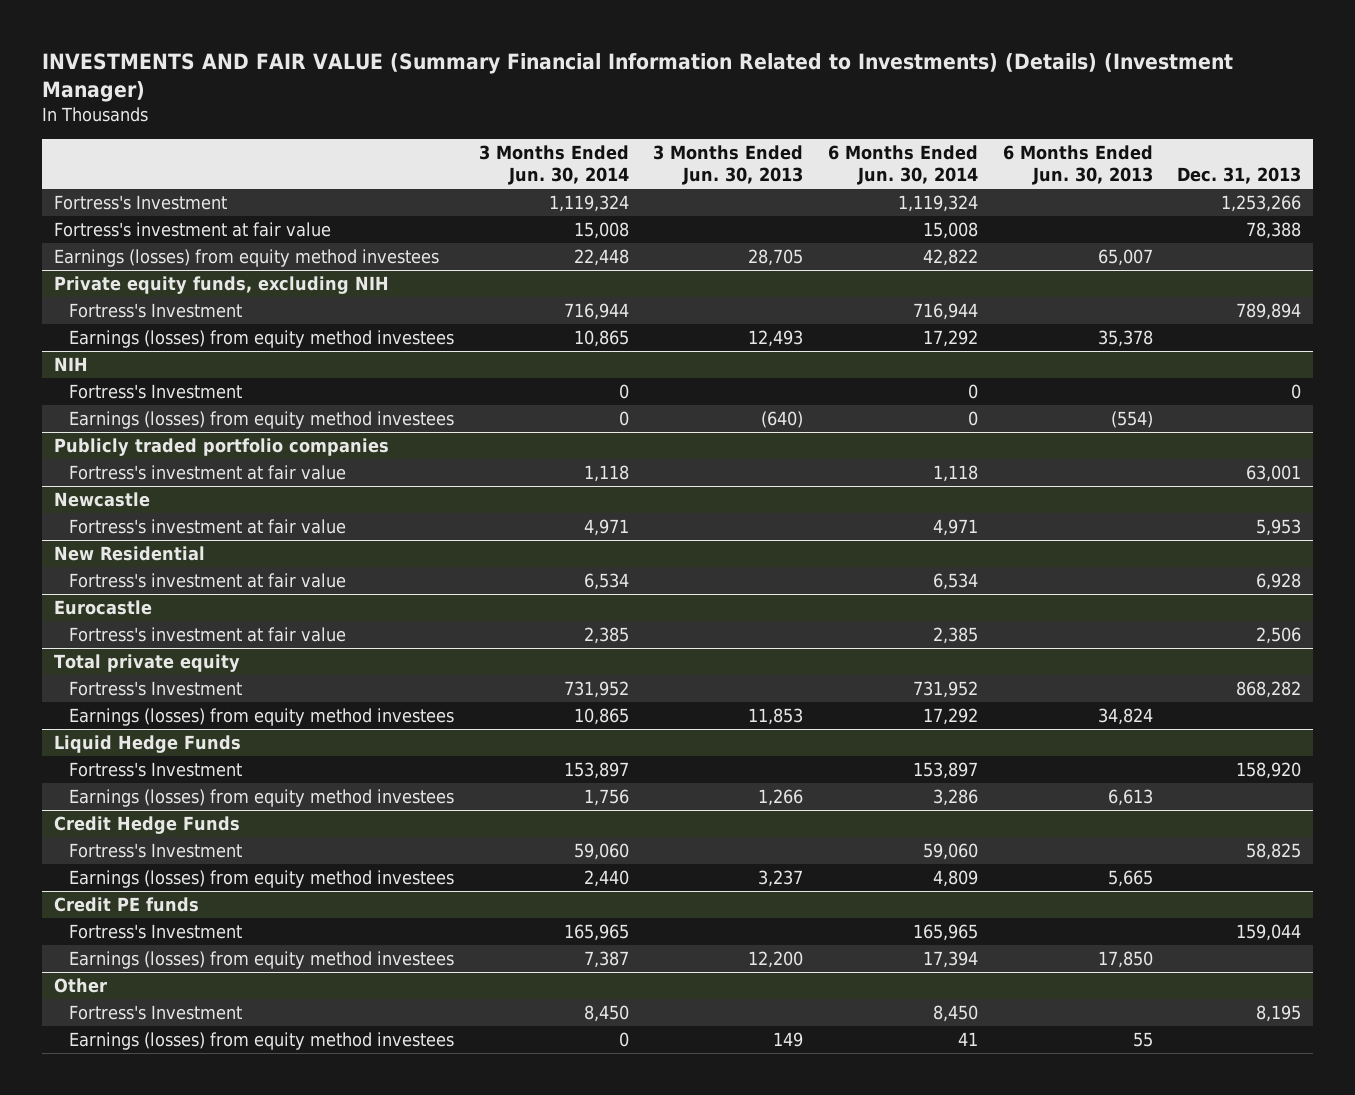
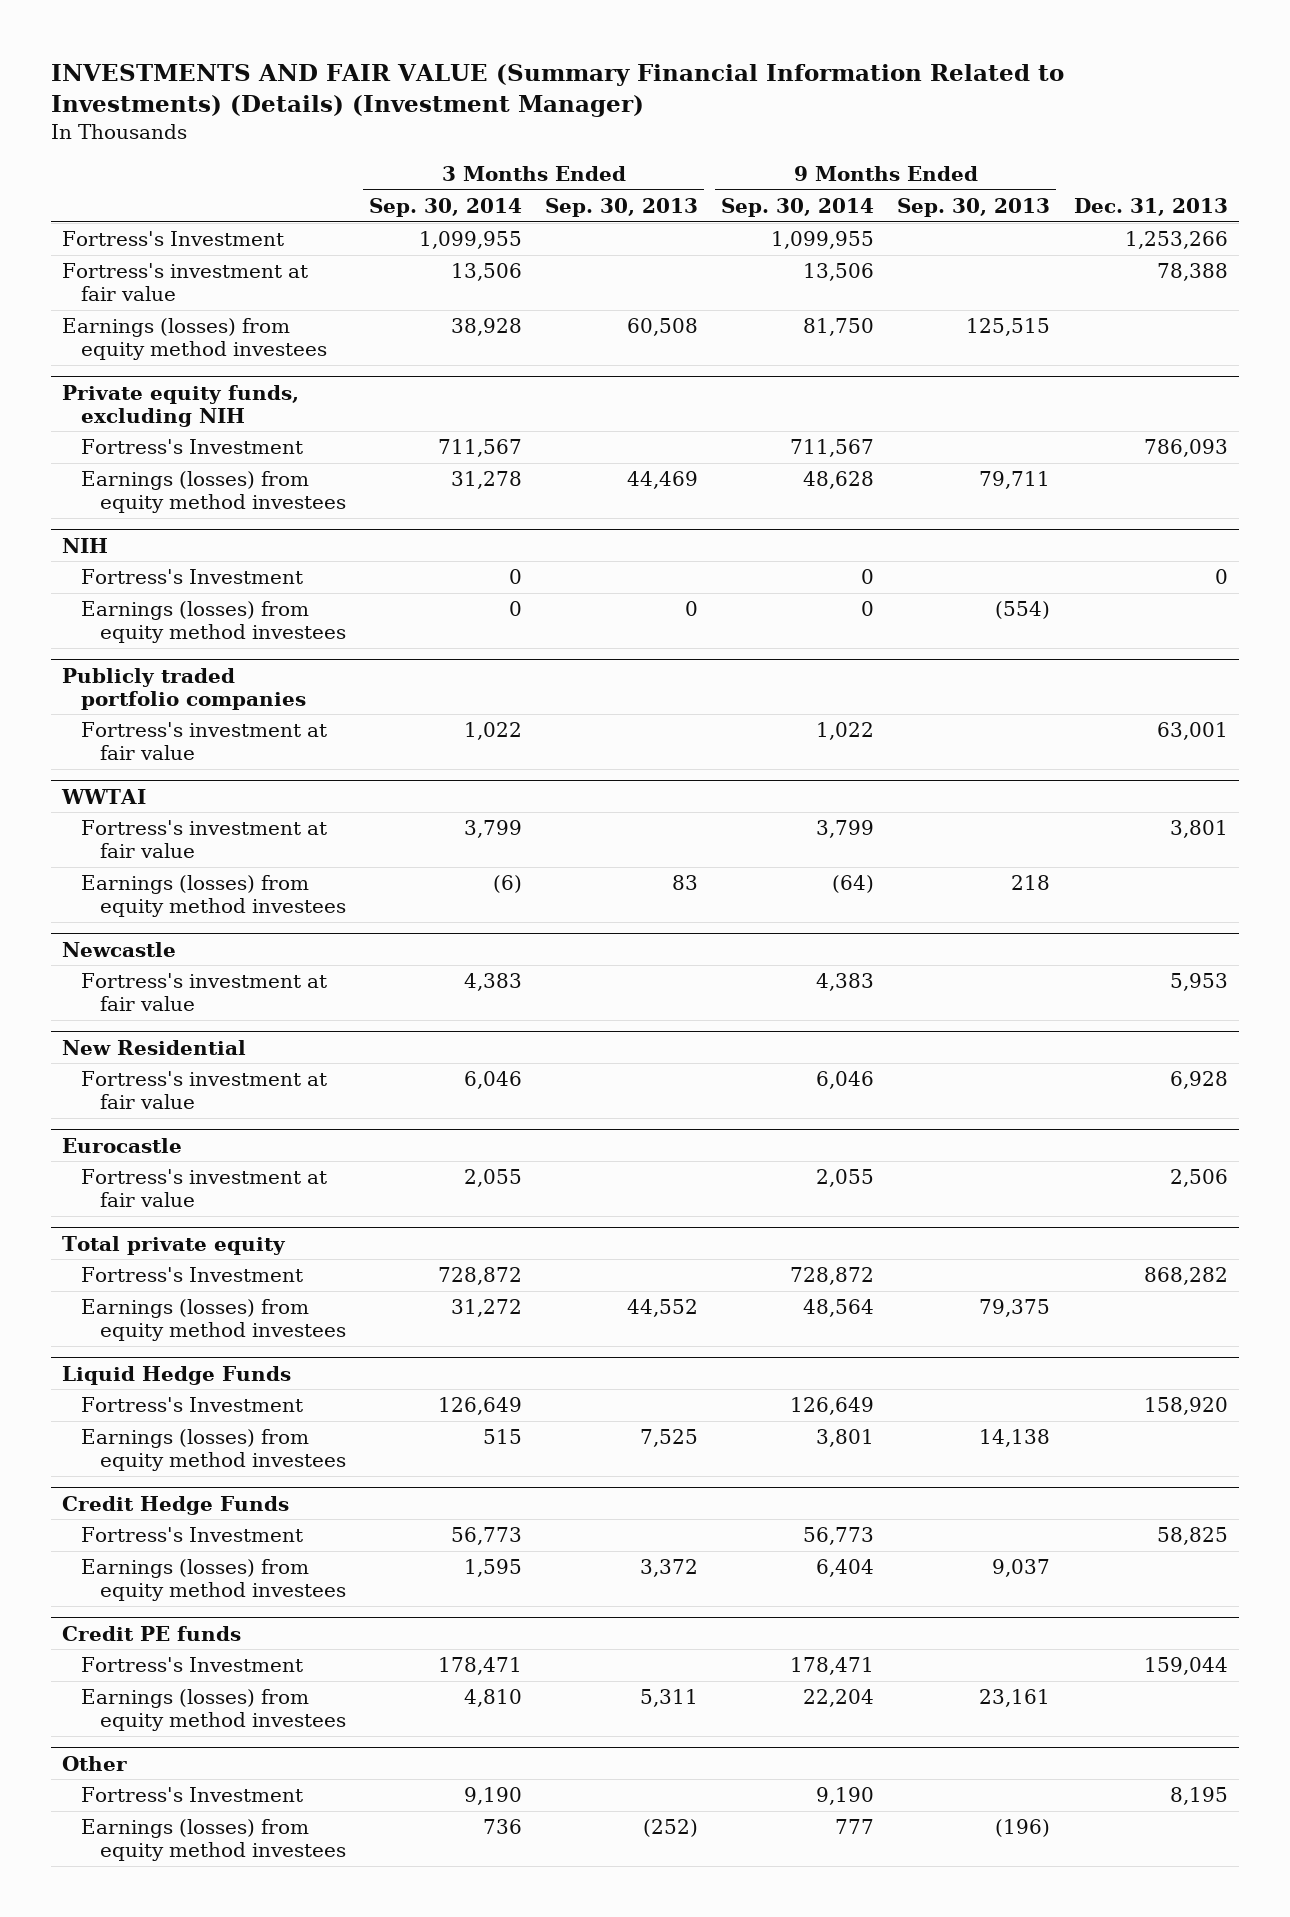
- | 3 Months Ended Jun. 30, 2014 | 3 Months Ended Jun. 30, 2013 | 6 Months Ended Jun. 30, 2014 | 6 Months Ended Jun. 30, 2013 | Dec. 31, 2013
+ | 3 Months Ended Sep. 30, 2014 | 3 Months Ended Sep. 30, 2013 | 9 Months Ended Sep. 30, 2014 | 9 Months Ended Sep. 30, 2013 | Dec. 31, 2013
@ Private equity funds, excluding NIH
- Fortress's Investment | 716,944 | | 716,944 | | 789,894
+ Fortress's Investment | 711,567 | | 711,567 | | 786,093
+ WWTAI
+ Fortress's investment at fair value | 3,799 | | 3,799 | | 3,801
+ Earnings (losses) from equity method investees | (6) | 83 | (64) | 218 |

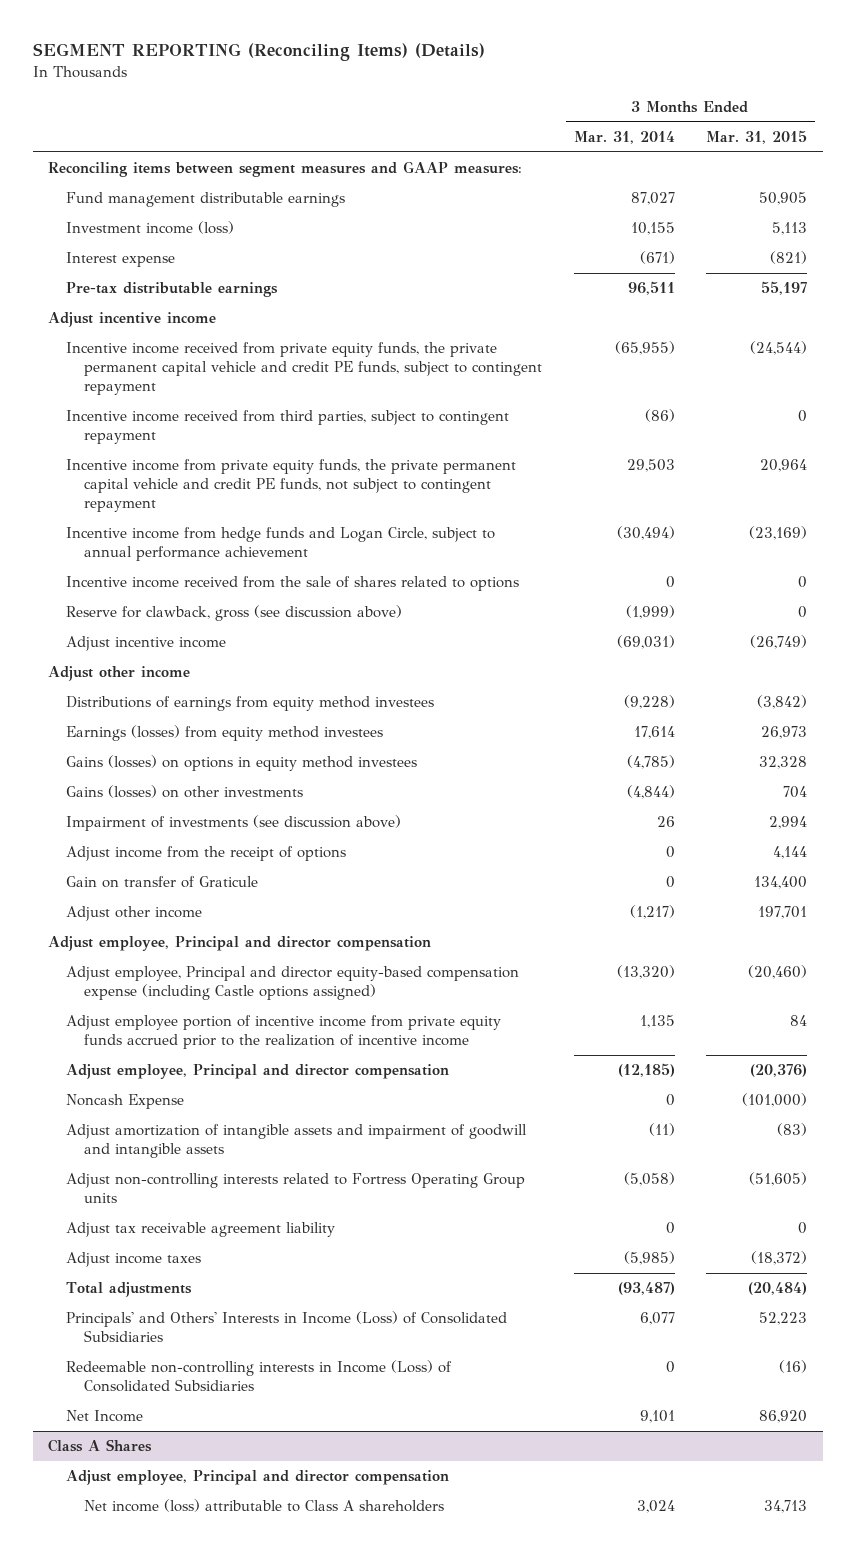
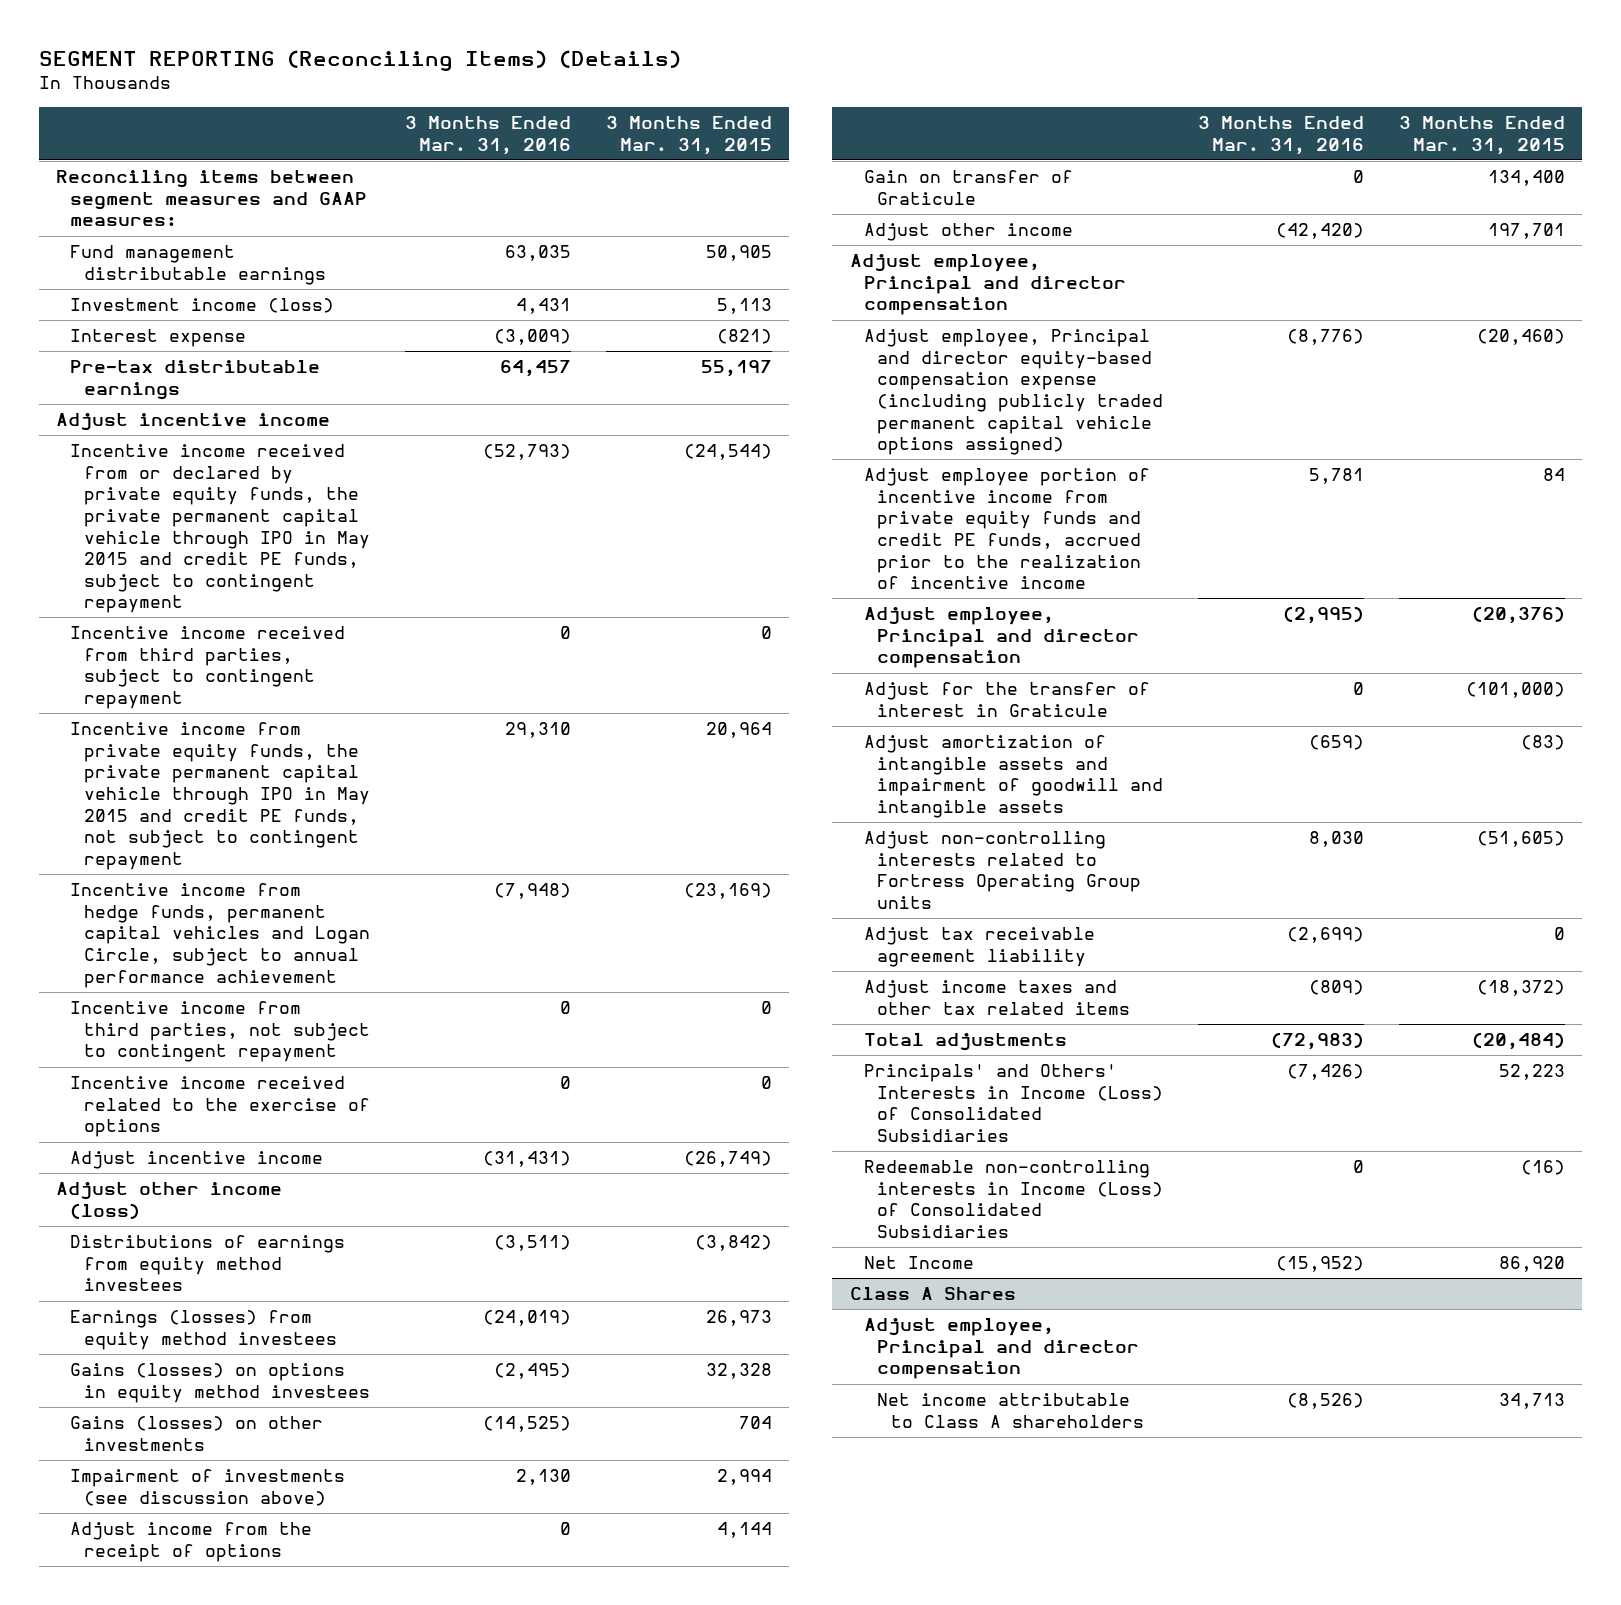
- | 3 Months Ended Mar. 31, 2014 | 3 Months Ended Mar. 31, 2015
+ | 3 Months Ended Mar. 31, 2016 | 3 Months Ended Mar. 31, 2015
- Incentive income received from private equity funds, the private permanent capital vehicle and credit PE funds, subject to contingent repayment | (65,955) | (24,544)
+ Incentive income received from or declared by private equity funds, the private permanent capital vehicle through IPO in May 2015 and credit PE funds, subject to contingent repayment | (52,793) | (24,544)
- Incentive income from private equity funds, the private permanent capital vehicle and credit PE funds, not subject to contingent repayment | 29,503 | 20,964
- Incentive income from hedge funds and Logan Circle, subject to annual performance achievement | (30,494) | (23,169)
- Incentive income received from the sale of shares related to options | 0 | 0
- Reserve for clawback, gross (see discussion above) | (1,999) | 0
+ Incentive income from private equity funds, the private permanent capital vehicle through IPO in May 2015 and credit PE funds, not subject to contingent repayment | 29,310 | 20,964
+ Incentive income from hedge funds, permanent capital vehicles and Logan Circle, subject to annual performance achievement | (7,948) | (23,169)
+ Incentive income from third parties, not subject to contingent repayment | 0 | 0
+ Incentive income received related to the exercise of options | 0 | 0
- Adjust other income
+ Adjust other income (loss)
- Adjust employee, Principal and director equity-based compensation expense (including Castle options assigned) | (13,320) | (20,460)
- Adjust employee portion of incentive income from private equity funds accrued prior to the realization of incentive income | 1,135 | 84
+ Adjust employee, Principal and director equity-based compensation expense (including publicly traded permanent capital vehicle options assigned) | (8,776) | (20,460)
+ Adjust employee portion of incentive income from private equity funds and credit PE funds, accrued prior to the realization of incentive income | 5,781 | 84
- Noncash Expense | 0 | (101,000)
+ Adjust for the transfer of interest in Graticule | 0 | (101,000)
- Adjust income taxes | (5,985) | (18,372)
+ Adjust income taxes and other tax related items | (809) | (18,372)
@ Class A Shares
- Net income (loss) attributable to Class A shareholders | 3,024 | 34,713
+ Net income attributable to Class A shareholders | (8,526) | 34,713

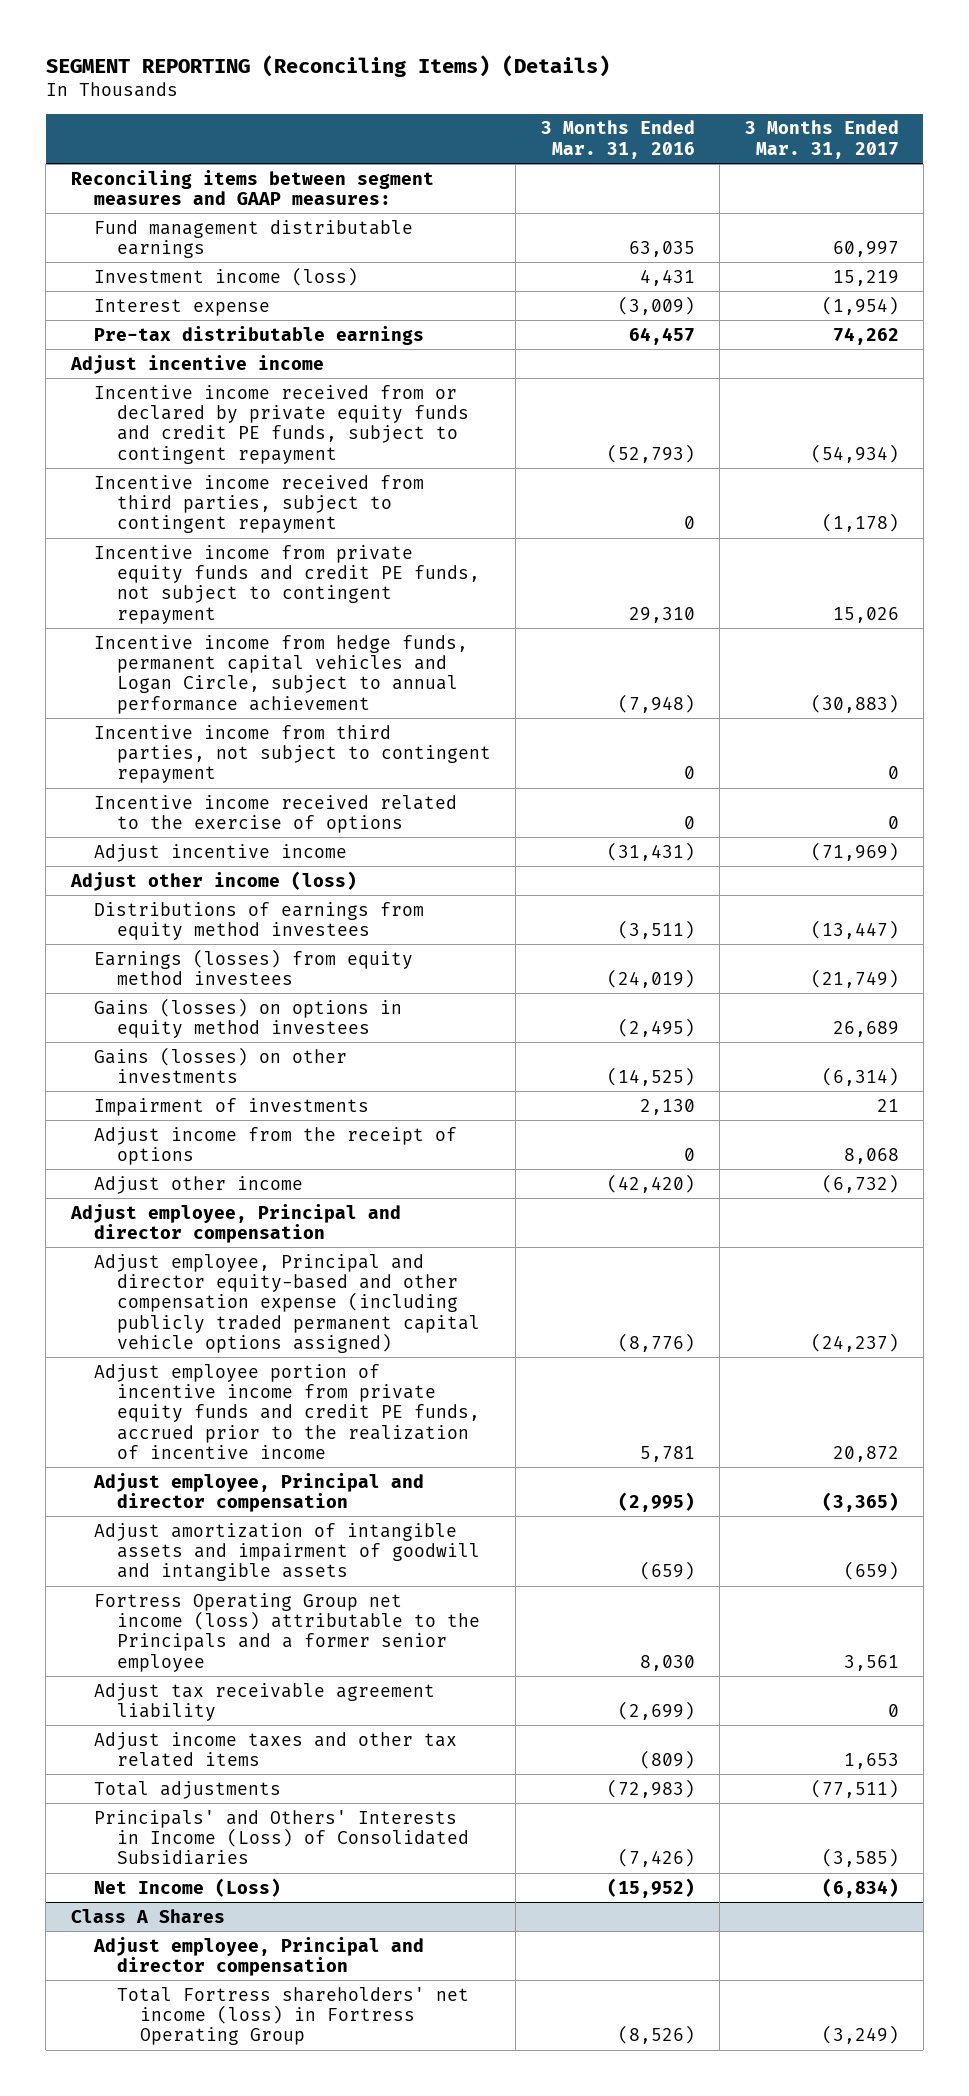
- | 3 Months Ended Mar. 31, 2016 | 3 Months Ended Mar. 31, 2015
+ | 3 Months Ended Mar. 31, 2016 | 3 Months Ended Mar. 31, 2017
- Incentive income received from or declared by private equity funds, the private permanent capital vehicle through IPO in May 2015 and credit PE funds, subject to contingent repayment | (52,793) | (24,544)
+ Incentive income received from or declared by private equity funds and credit PE funds, subject to contingent repayment | (52,793) | (54,934)
- Incentive income from private equity funds, the private permanent capital vehicle through IPO in May 2015 and credit PE funds, not subject to contingent repayment | 29,310 | 20,964
+ Incentive income from private equity funds and credit PE funds, not subject to contingent repayment | 29,310 | 15,026
- Impairment of investments (see discussion above) | 2,130 | 2,994
+ Impairment of investments | 2,130 | 21
- Gain on transfer of Graticule | 0 | 134,400
- Adjust employee, Principal and director equity-based compensation expense (including publicly traded permanent capital vehicle options assigned) | (8,776) | (20,460)
+ Adjust employee, Principal and director equity-based and other compensation expense (including publicly traded permanent capital vehicle options assigned) | (8,776) | (24,237)
- Adjust for the transfer of interest in Graticule | 0 | (101,000)
- Adjust non-controlling interests related to Fortress Operating Group units | 8,030 | (51,605)
+ Fortress Operating Group net income (loss) attributable to the Principals and a former senior employee | 8,030 | 3,561
- Redeemable non-controlling interests in Income (Loss) of Consolidated Subsidiaries | 0 | (16)
- Net Income | (15,952) | 86,920
+ Net Income (Loss) | (15,952) | (6,834)
@ Class A Shares
- Net income attributable to Class A shareholders | (8,526) | 34,713
+ Total Fortress shareholders' net income (loss) in Fortress Operating Group | (8,526) | (3,249)

